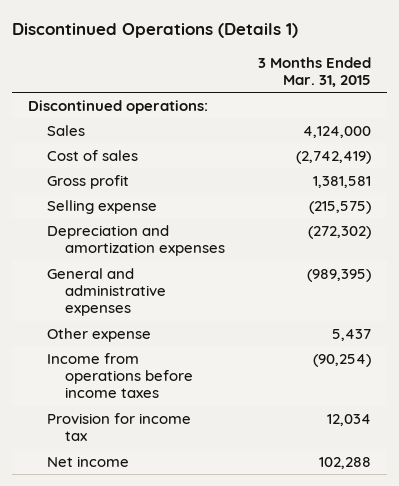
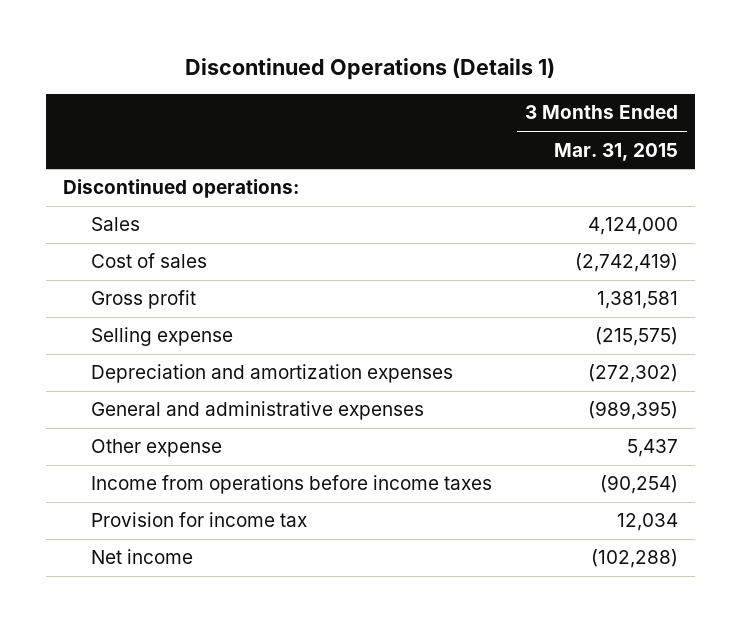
- Net income | 102,288
+ Net income | (102,288)

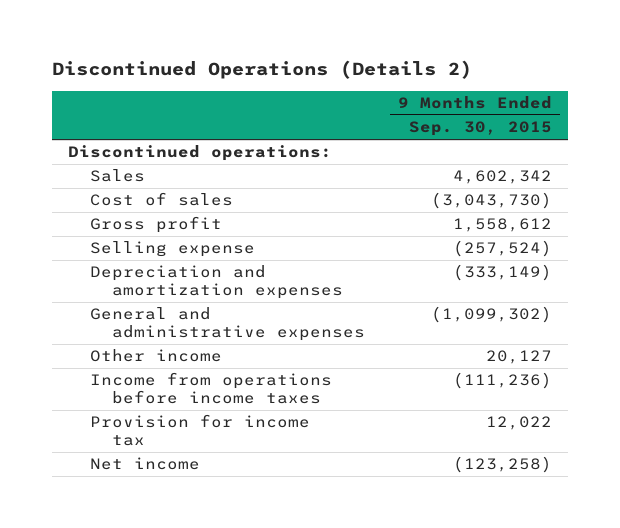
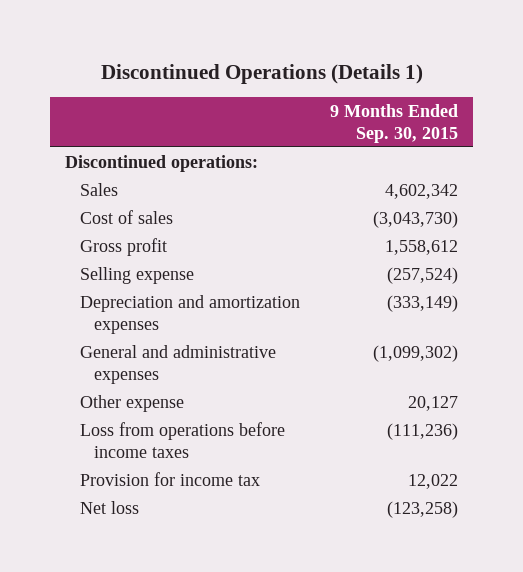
- Discontinued Operations (Details 2)
+ Discontinued Operations (Details 1)
- Other income | 20,127
- Income from operations before income taxes | (111,236)
+ Other expense | 20,127
+ Loss from operations before income taxes | (111,236)
- Net income | (123,258)
+ Net loss | (123,258)

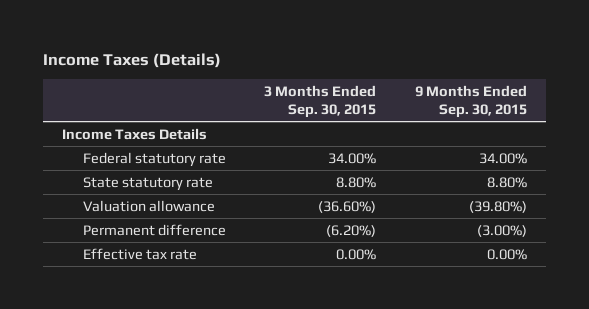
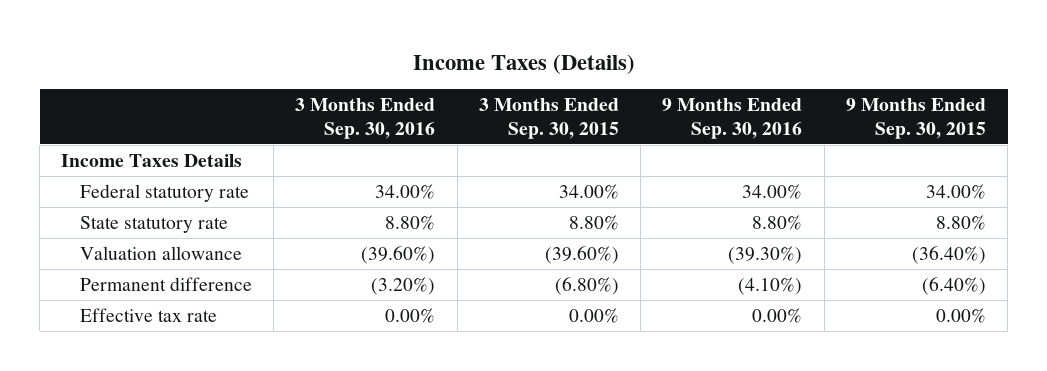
- | 3 Months Ended Sep. 30, 2015 | 9 Months Ended Sep. 30, 2015
+ | 3 Months Ended Sep. 30, 2016 | 3 Months Ended Sep. 30, 2015 | 9 Months Ended Sep. 30, 2016 | 9 Months Ended Sep. 30, 2015
- Valuation allowance | (36.60%) | (39.80%)
- Permanent difference | (6.20%) | (3.00%)
+ Valuation allowance | (39.60%) | (39.60%) | (39.30%) | (36.40%)
+ Permanent difference | (3.20%) | (6.80%) | (4.10%) | (6.40%)

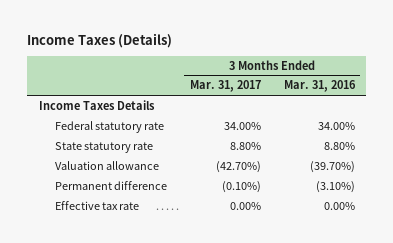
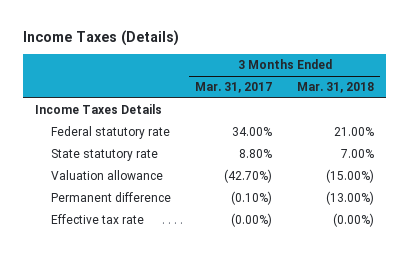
- | 3 Months Ended Mar. 31, 2017 | 3 Months Ended Mar. 31, 2016
+ | 3 Months Ended Mar. 31, 2017 | 3 Months Ended Mar. 31, 2018
- Effective tax rate | 0.00% | 0.00%
+ Effective tax rate | (0.00%) | (0.00%)

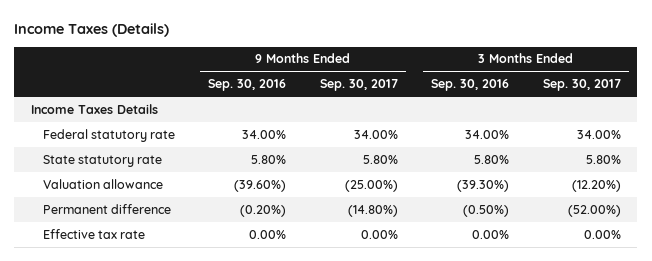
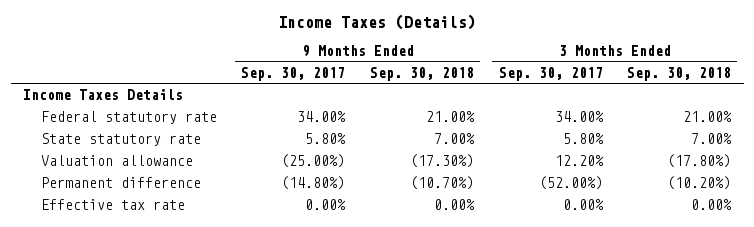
- | 9 Months Ended Sep. 30, 2016 | 9 Months Ended Sep. 30, 2017 | 3 Months Ended Sep. 30, 2016 | 3 Months Ended Sep. 30, 2017
+ | 9 Months Ended Sep. 30, 2017 | 9 Months Ended Sep. 30, 2018 | 3 Months Ended Sep. 30, 2017 | 3 Months Ended Sep. 30, 2018
- Valuation allowance | (39.60%) | (25.00%) | (39.30%) | (12.20%)
+ Valuation allowance | (25.00%) | (17.30%) | 12.20% | (17.80%)

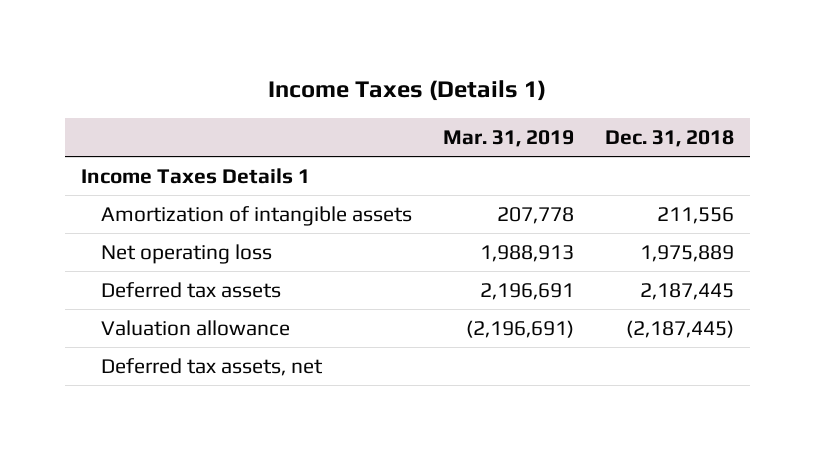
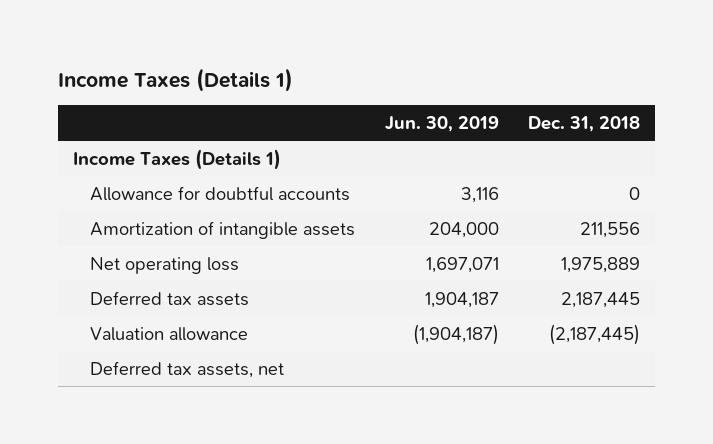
- | Mar. 31, 2019 | Dec. 31, 2018
+ | Jun. 30, 2019 | Dec. 31, 2018
- Income Taxes Details 1
+ Income Taxes (Details 1)
+ Allowance for doubtful accounts | 3,116 | 0

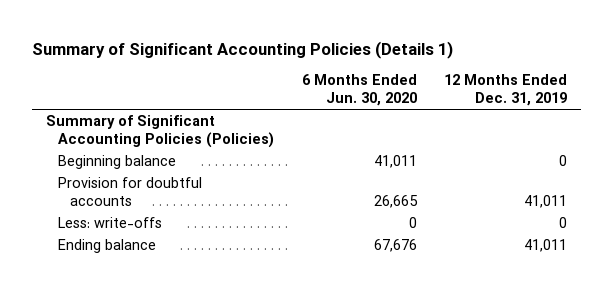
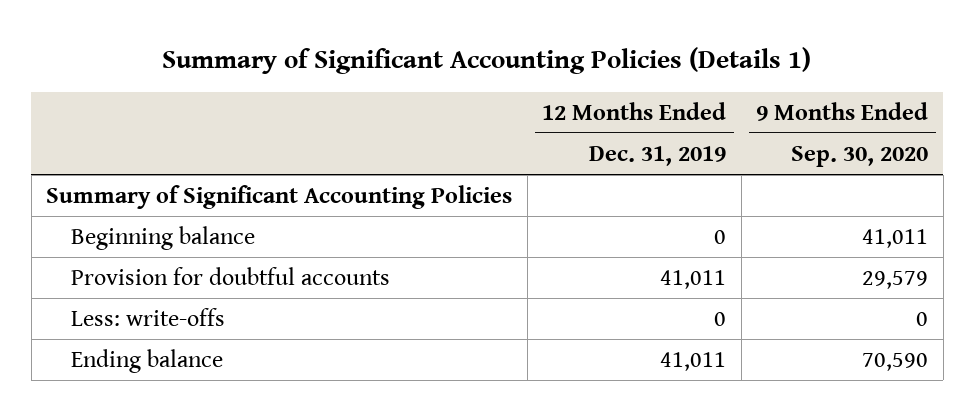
- | 6 Months Ended Jun. 30, 2020 | 12 Months Ended Dec. 31, 2019
+ | 12 Months Ended Dec. 31, 2019 | 9 Months Ended Sep. 30, 2020
- Summary of Significant Accounting Policies (Policies)
+ Summary of Significant Accounting Policies

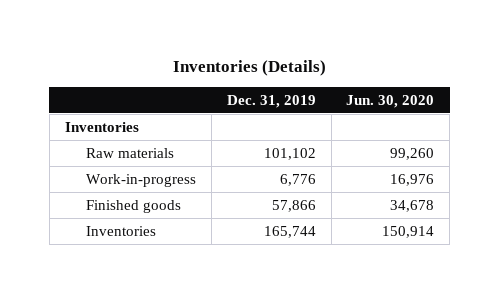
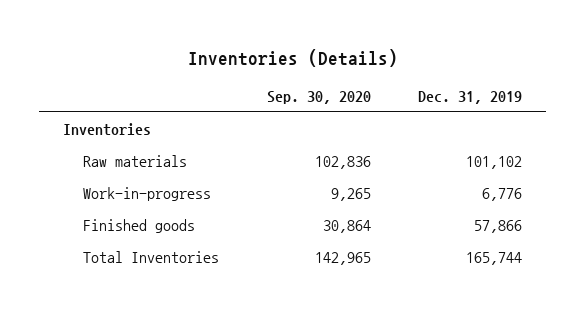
- | Dec. 31, 2019 | Jun. 30, 2020
+ | Sep. 30, 2020 | Dec. 31, 2019
- Inventories | 165,744 | 150,914
+ Total Inventories | 142,965 | 165,744

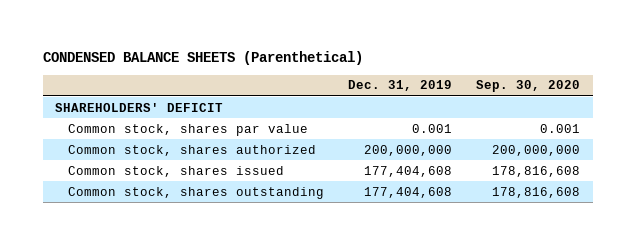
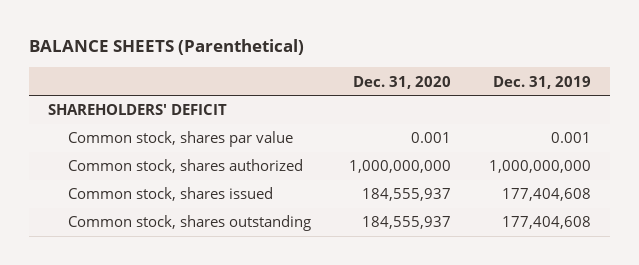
- CONDENSED BALANCE SHEETS (Parenthetical)
+ BALANCE SHEETS (Parenthetical)
- | Dec. 31, 2019 | Sep. 30, 2020
+ | Dec. 31, 2020 | Dec. 31, 2019
- Common stock, shares authorized | 200,000,000 | 200,000,000
+ Common stock, shares authorized | 1,000,000,000 | 1,000,000,000

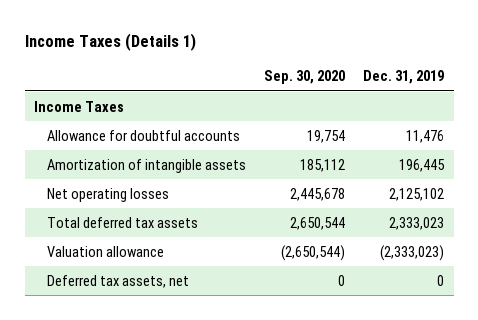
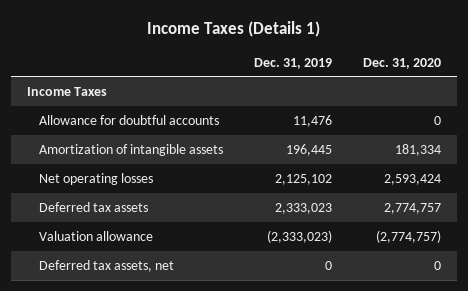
- | Sep. 30, 2020 | Dec. 31, 2019
+ | Dec. 31, 2019 | Dec. 31, 2020
- Total deferred tax assets | 2,650,544 | 2,333,023
+ Deferred tax assets | 2,333,023 | 2,774,757

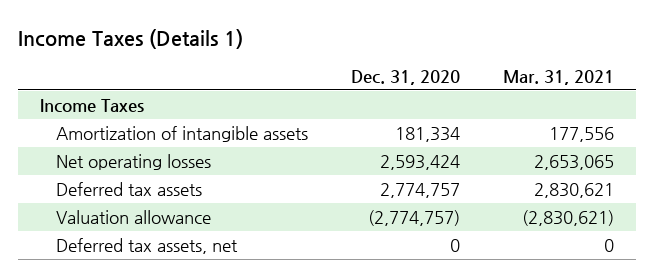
- | Dec. 31, 2019 | Dec. 31, 2020
+ | Dec. 31, 2020 | Mar. 31, 2021
- Allowance for doubtful accounts | 11,476 | 0

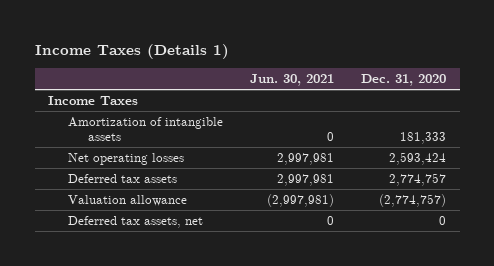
- | Dec. 31, 2020 | Mar. 31, 2021
+ | Jun. 30, 2021 | Dec. 31, 2020
- Amortization of intangible assets | 181,334 | 177,556
+ Amortization of intangible assets | 0 | 181,333

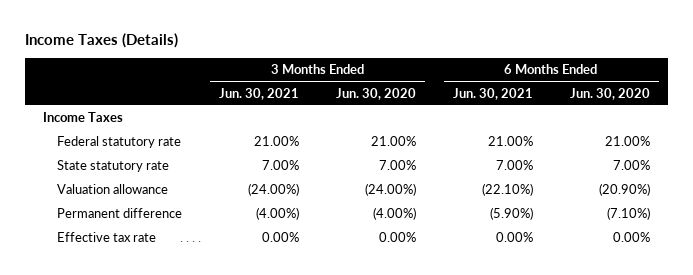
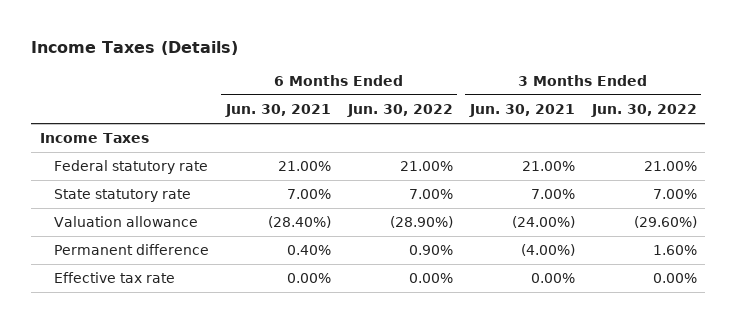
- | 3 Months Ended Jun. 30, 2021 | 3 Months Ended Jun. 30, 2020 | 6 Months Ended Jun. 30, 2021 | 6 Months Ended Jun. 30, 2020
+ | 6 Months Ended Jun. 30, 2021 | 6 Months Ended Jun. 30, 2022 | 3 Months Ended Jun. 30, 2021 | 3 Months Ended Jun. 30, 2022
- Valuation allowance | (24.00%) | (24.00%) | (22.10%) | (20.90%)
- Permanent difference | (4.00%) | (4.00%) | (5.90%) | (7.10%)
+ Valuation allowance | (28.40%) | (28.90%) | (24.00%) | (29.60%)
+ Permanent difference | 0.40% | 0.90% | (4.00%) | 1.60%

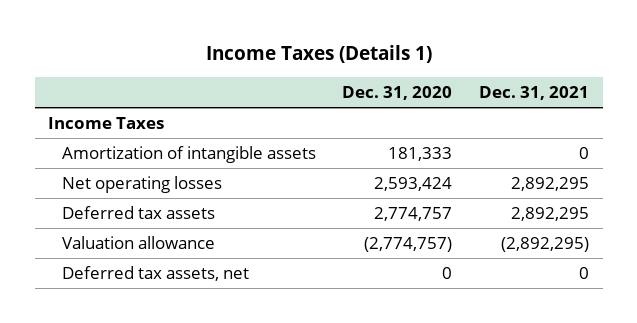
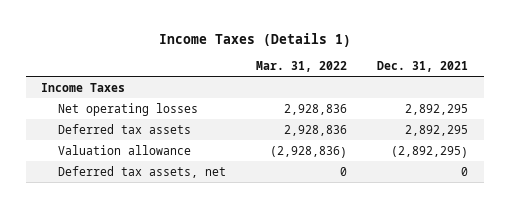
- | Dec. 31, 2020 | Dec. 31, 2021
+ | Mar. 31, 2022 | Dec. 31, 2021
- Amortization of intangible assets | 181,333 | 0

